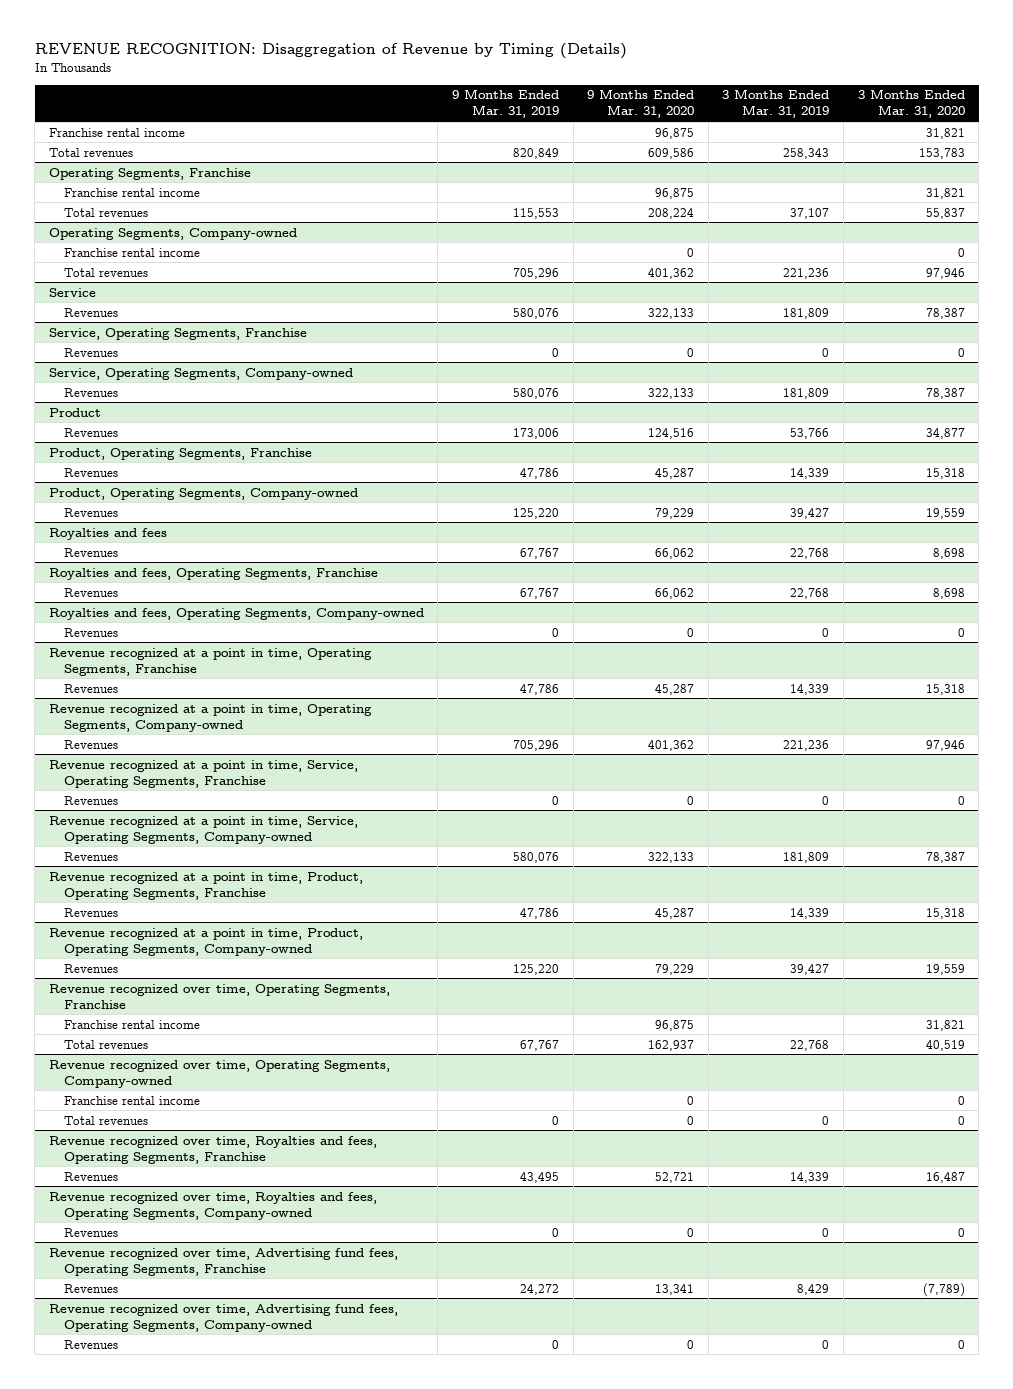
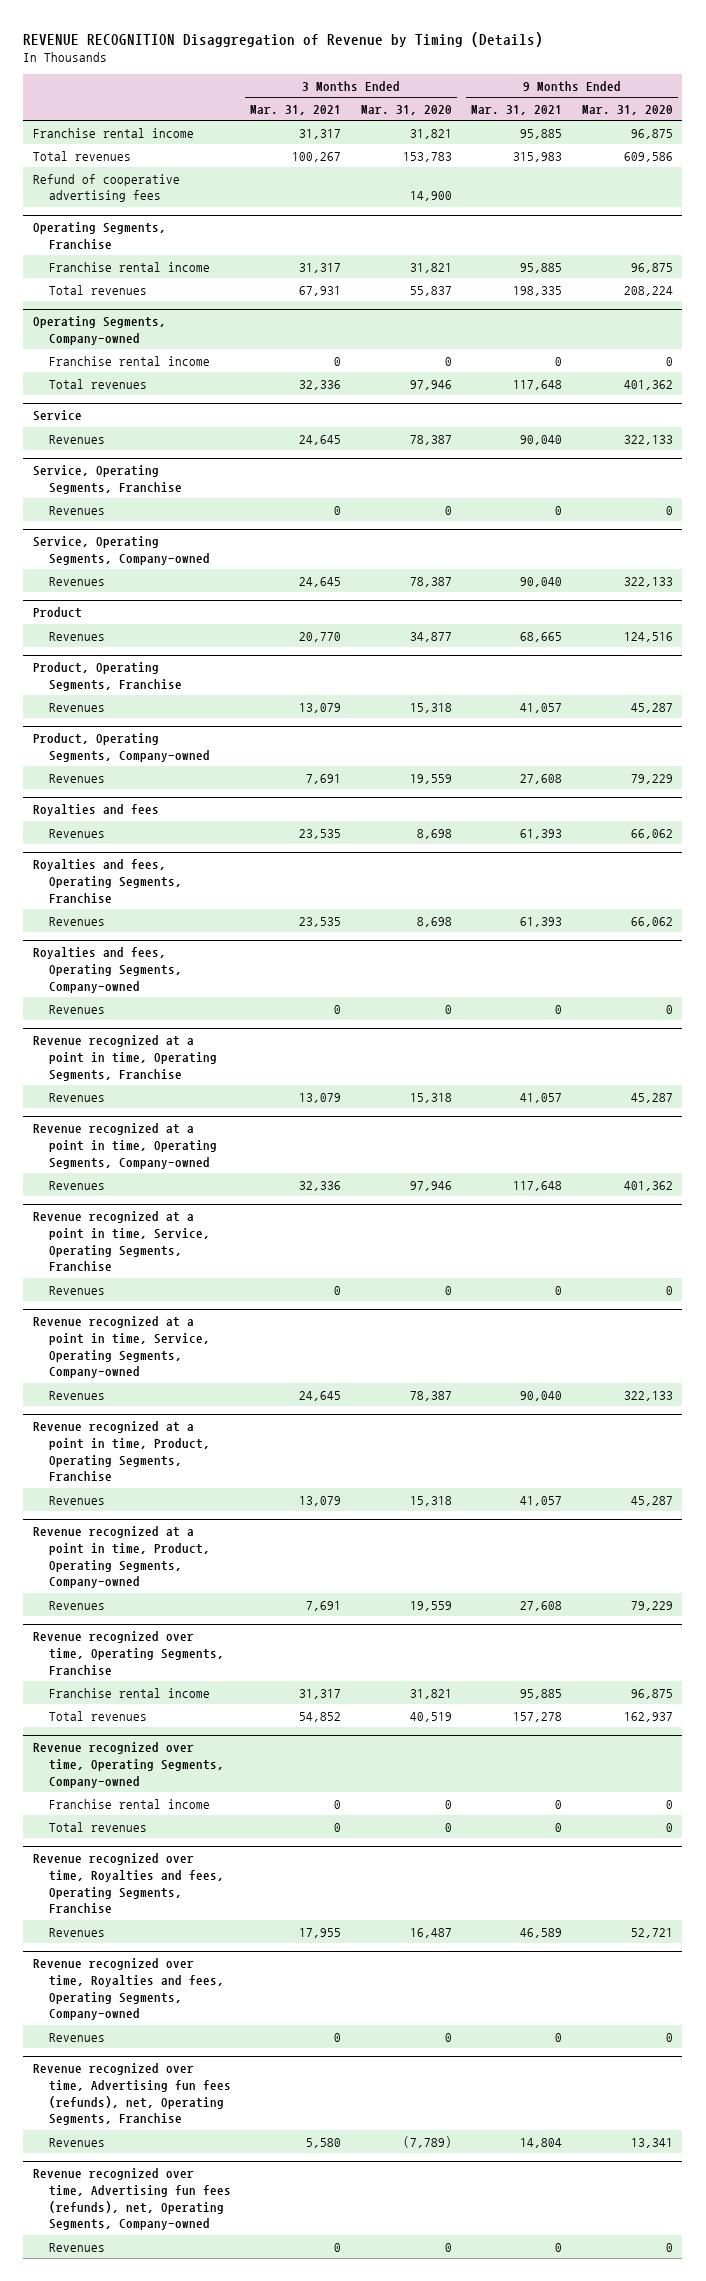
- REVENUE RECOGNITION: Disaggregation of Revenue by Timing (Details)
+ REVENUE RECOGNITION Disaggregation of Revenue by Timing (Details)
- | 9 Months Ended Mar. 31, 2019 | 9 Months Ended Mar. 31, 2020 | 3 Months Ended Mar. 31, 2019 | 3 Months Ended Mar. 31, 2020
+ | 3 Months Ended Mar. 31, 2021 | 3 Months Ended Mar. 31, 2020 | 9 Months Ended Mar. 31, 2021 | 9 Months Ended Mar. 31, 2020
+ Refund of cooperative advertising fees | | 14,900 | |
- Revenue recognized over time, Advertising fund fees, Operating Segments, Franchise
+ Revenue recognized over time, Advertising fun fees (refunds), net, Operating Segments, Franchise
- Revenue recognized over time, Advertising fund fees, Operating Segments, Company-owned
+ Revenue recognized over time, Advertising fun fees (refunds), net, Operating Segments, Company-owned

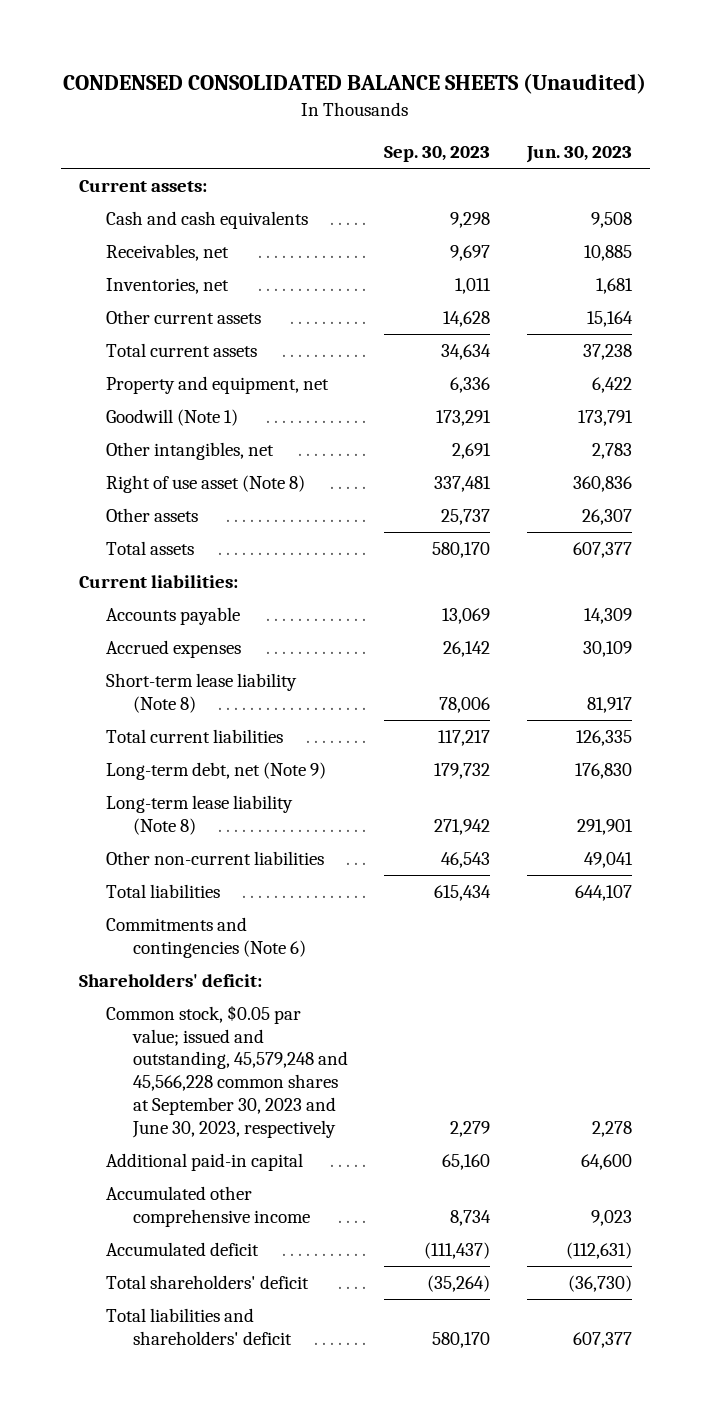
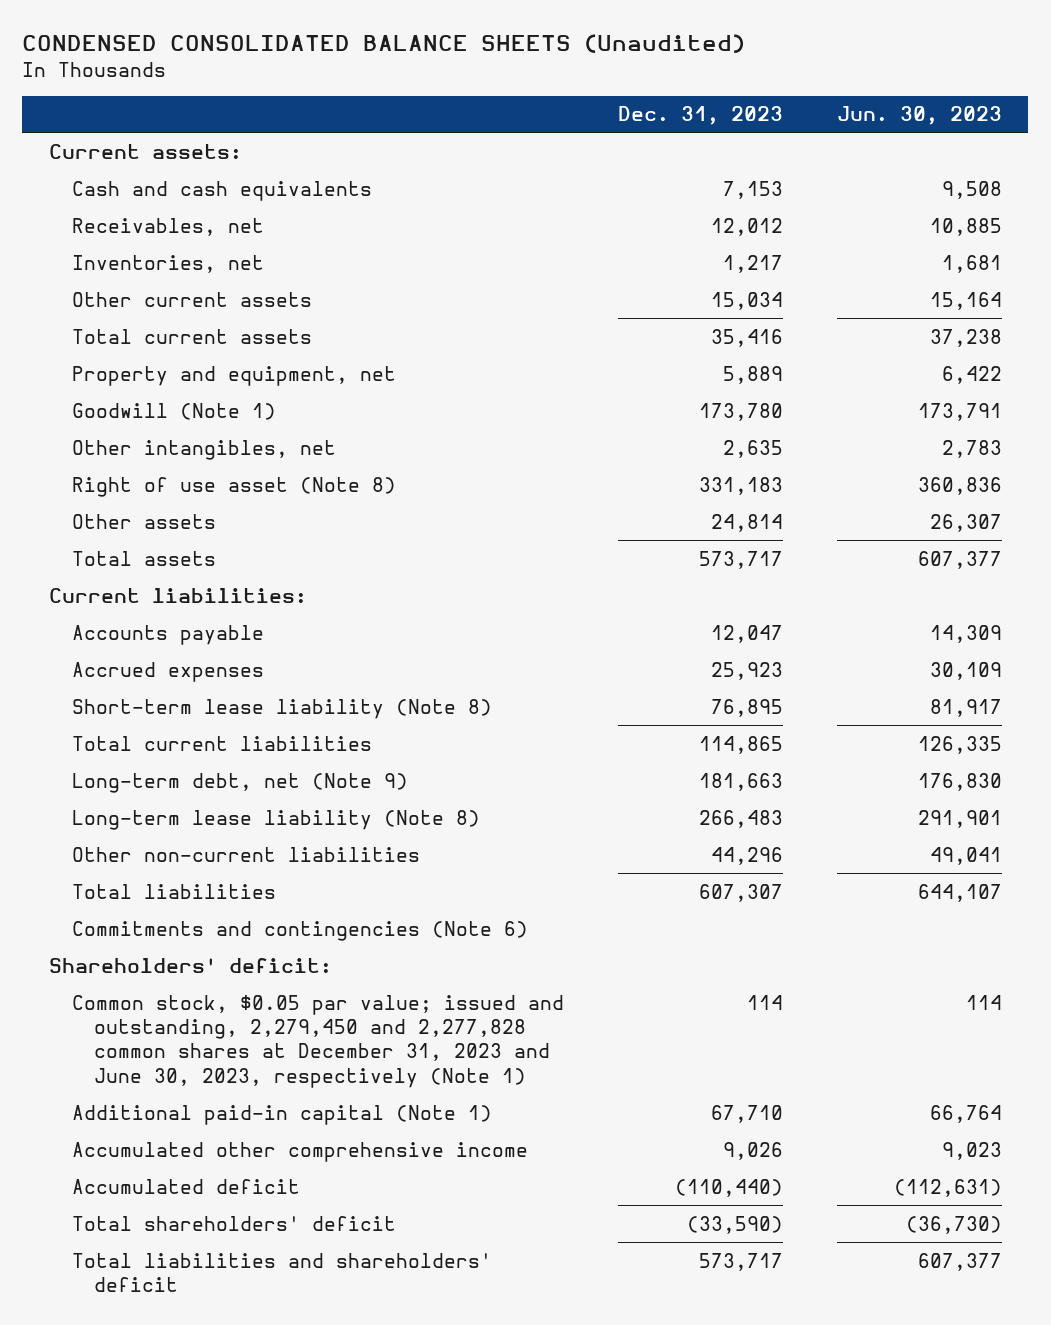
- | Sep. 30, 2023 | Jun. 30, 2023
+ | Dec. 31, 2023 | Jun. 30, 2023
- Common stock, $0.05 par value; issued and outstanding, 45,579,248 and 45,566,228 common shares at September 30, 2023 and June 30, 2023, respectively | 2,279 | 2,278
- Additional paid-in capital | 65,160 | 64,600
+ Common stock, $0.05 par value; issued and outstanding, 2,279,450 and 2,277,828 common shares at December 31, 2023 and June 30, 2023, respectively (Note 1) | 114 | 114
+ Additional paid-in capital (Note 1) | 67,710 | 66,764

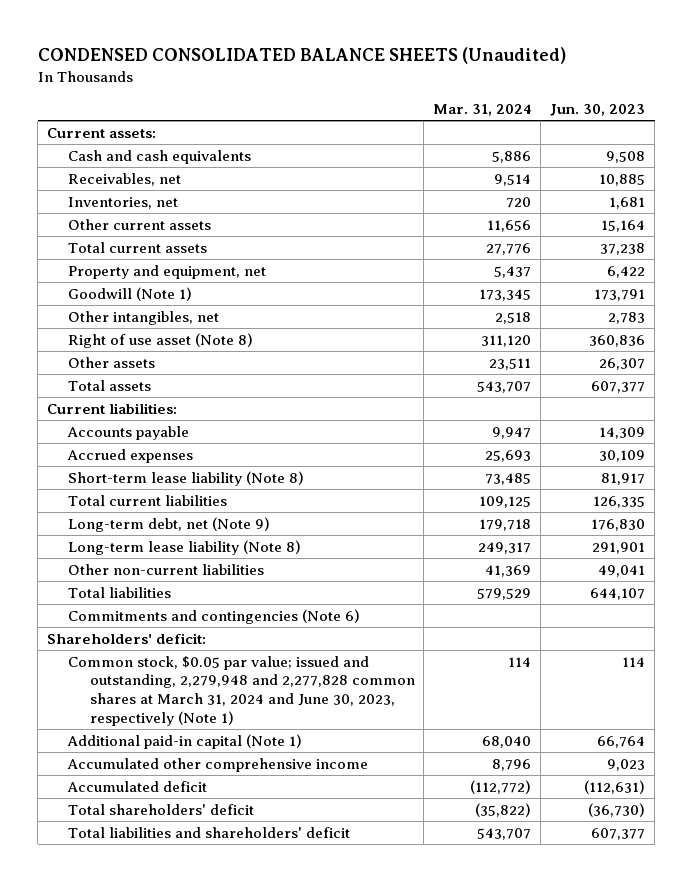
- | Dec. 31, 2023 | Jun. 30, 2023
+ | Mar. 31, 2024 | Jun. 30, 2023
- Common stock, $0.05 par value; issued and outstanding, 2,279,450 and 2,277,828 common shares at December 31, 2023 and June 30, 2023, respectively (Note 1) | 114 | 114
+ Common stock, $0.05 par value; issued and outstanding, 2,279,948 and 2,277,828 common shares at March 31, 2024 and June 30, 2023, respectively (Note 1) | 114 | 114

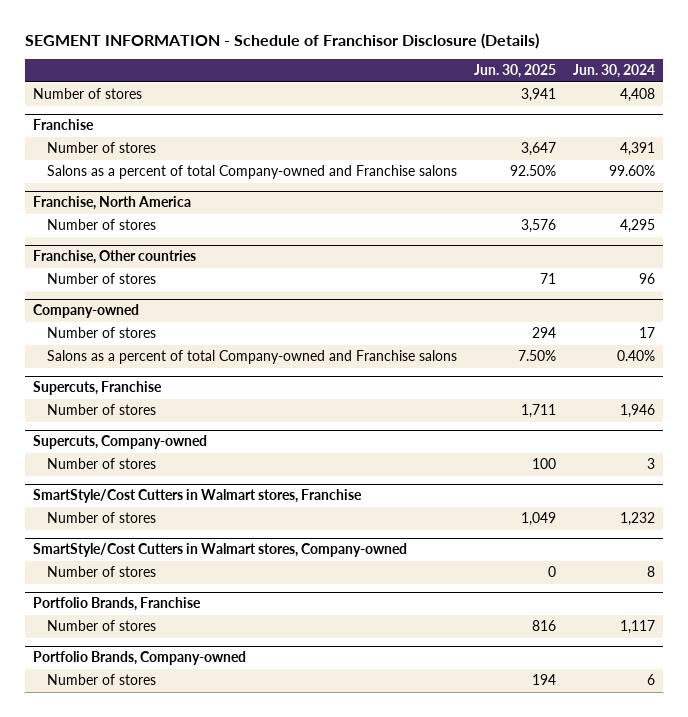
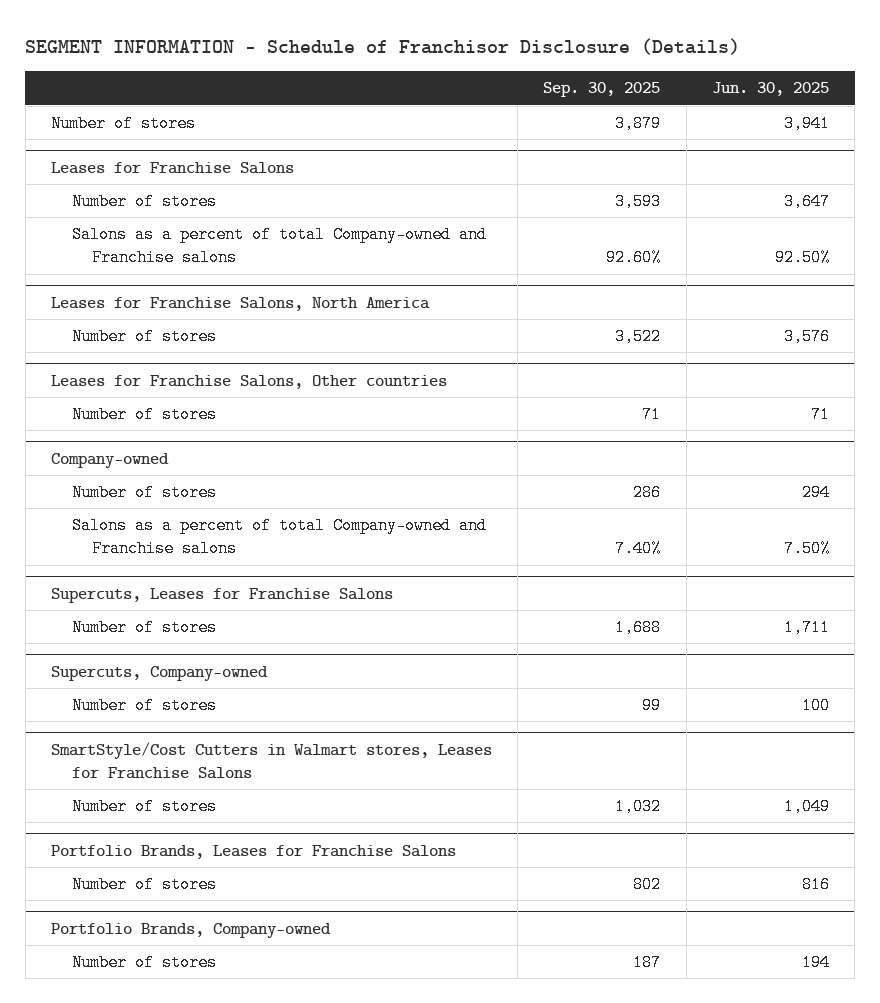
- | Jun. 30, 2025 | Jun. 30, 2024
+ | Sep. 30, 2025 | Jun. 30, 2025
- Franchise
+ Leases for Franchise Salons
- Franchise, North America
+ Leases for Franchise Salons, North America
- Franchise, Other countries
+ Leases for Franchise Salons, Other countries
- Supercuts, Franchise
+ Supercuts, Leases for Franchise Salons
- SmartStyle/Cost Cutters in Walmart stores, Franchise
+ SmartStyle/Cost Cutters in Walmart stores, Leases for Franchise Salons
- SmartStyle/Cost Cutters in Walmart stores, Company-owned
- Number of stores | 0 | 8
- Portfolio Brands, Franchise
+ Portfolio Brands, Leases for Franchise Salons

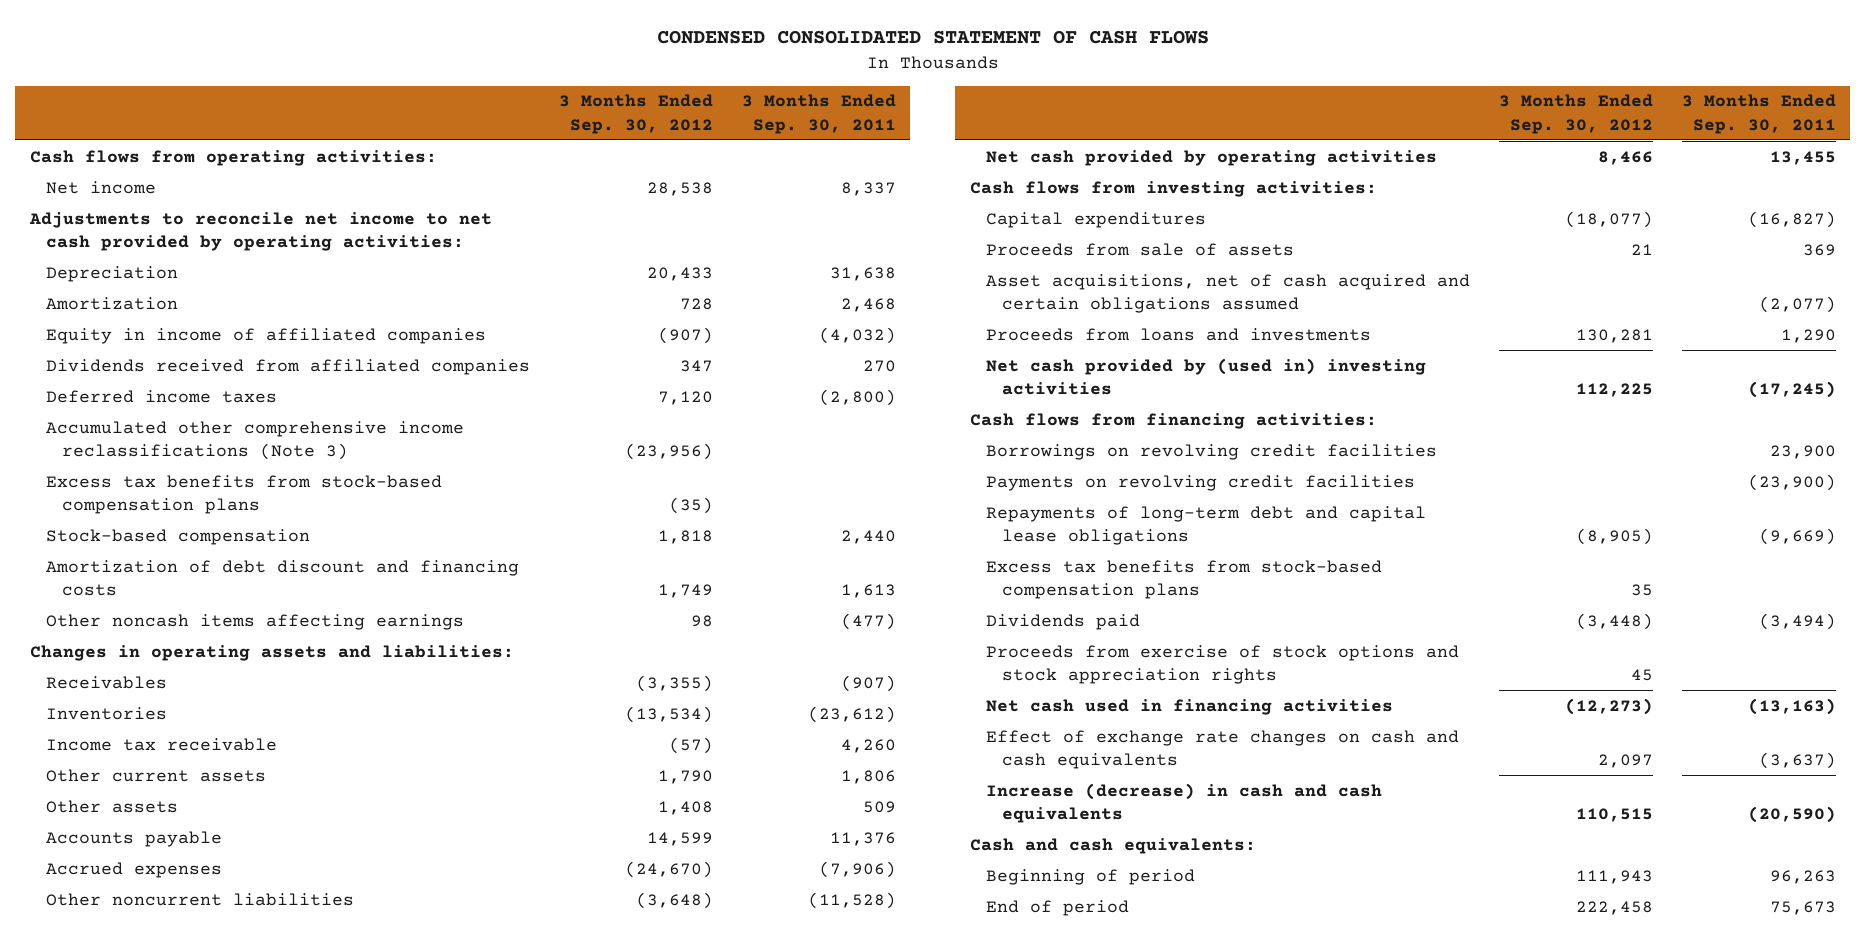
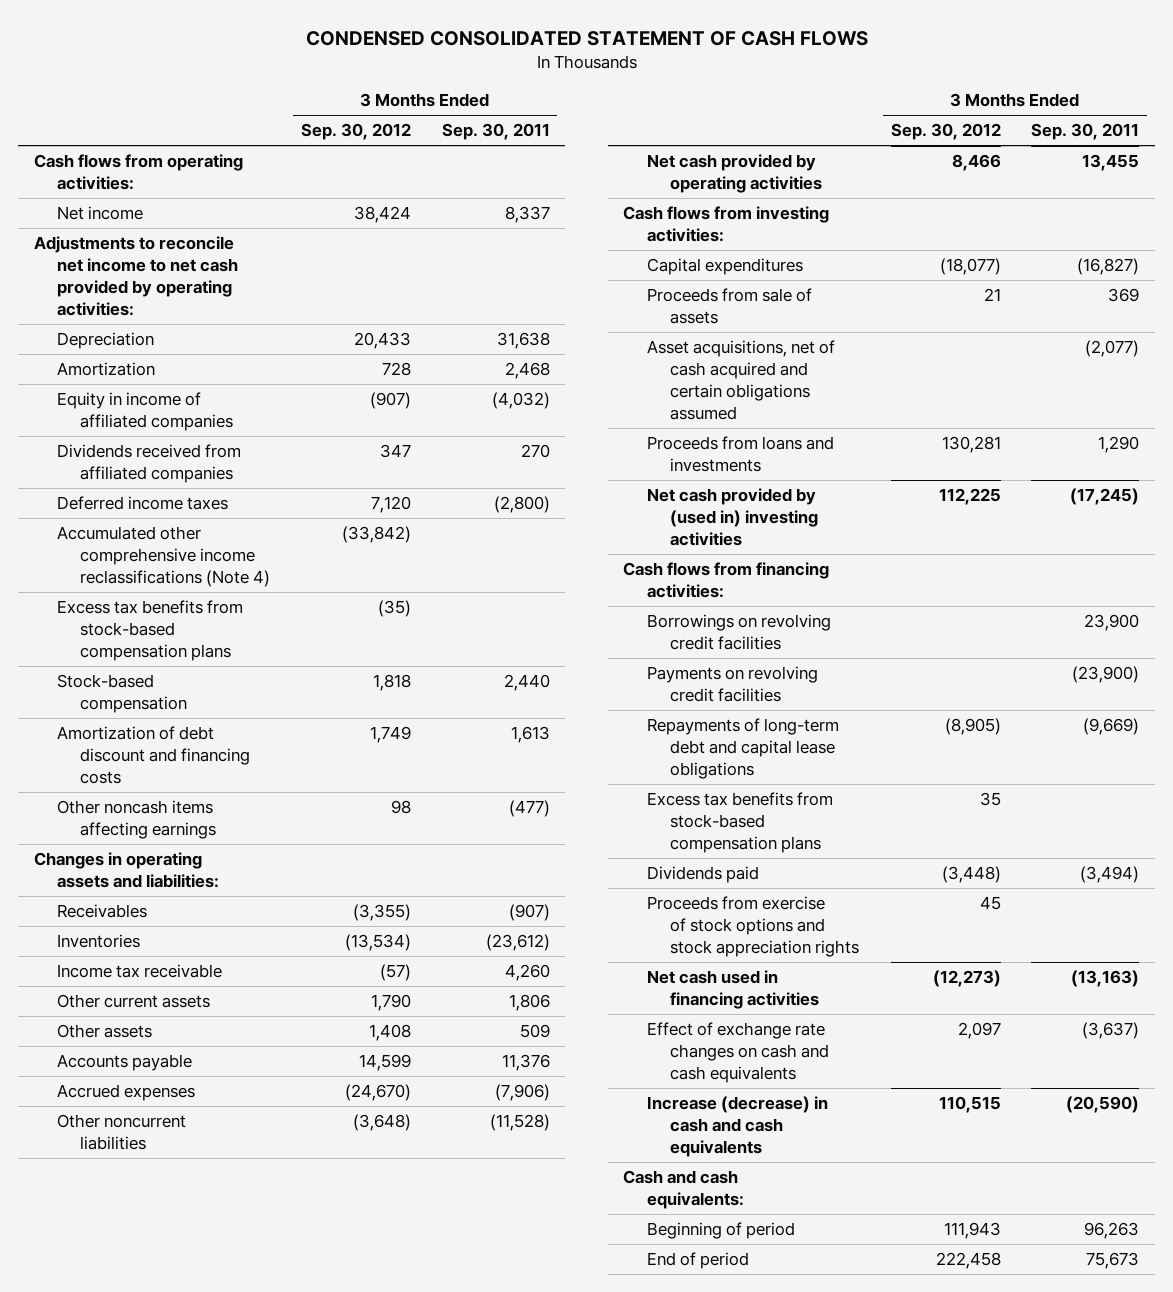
- Net income | 28,538 | 8,337
+ Net income | 38,424 | 8,337
- Accumulated other comprehensive income reclassifications (Note 3) | (23,956) |
+ Accumulated other comprehensive income reclassifications (Note 4) | (33,842) |

